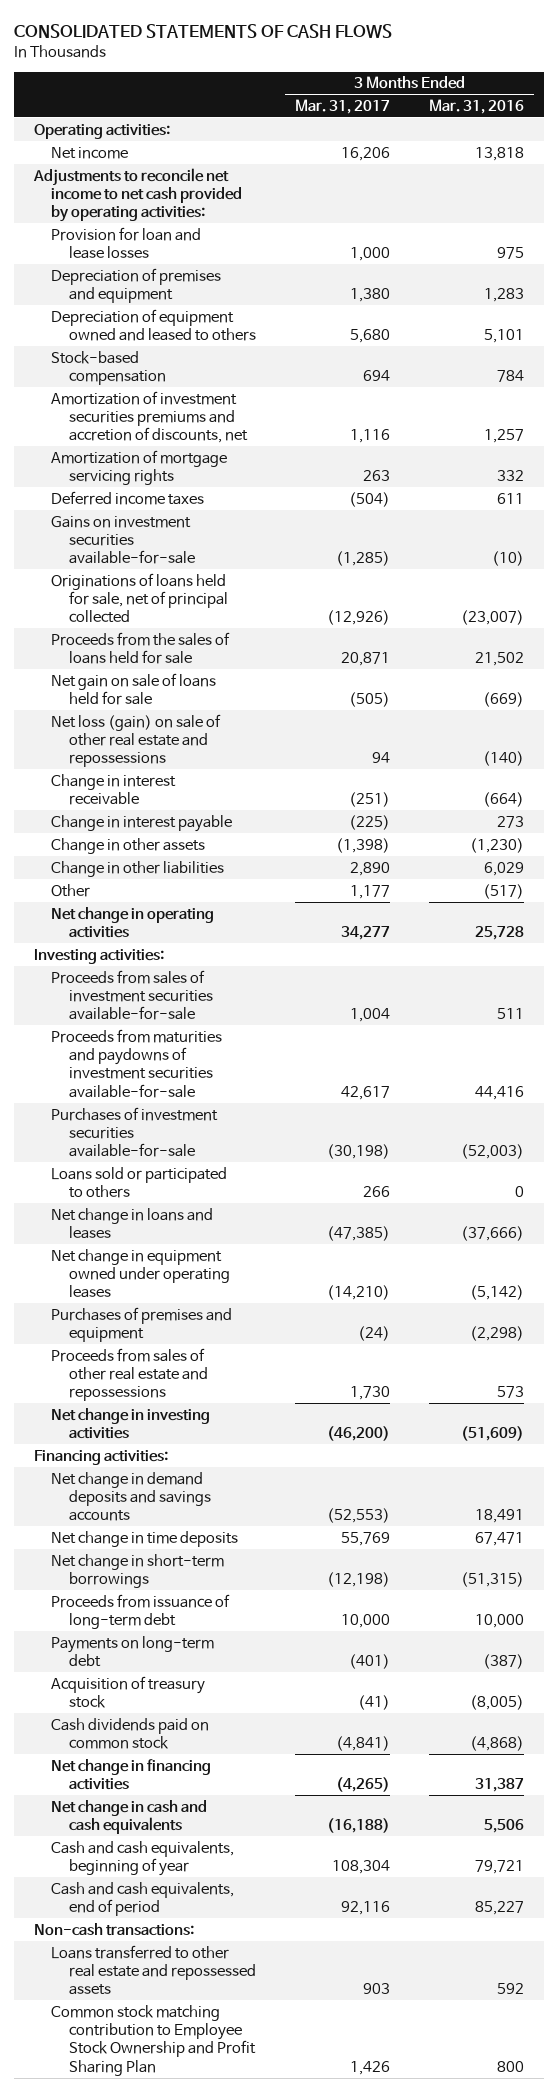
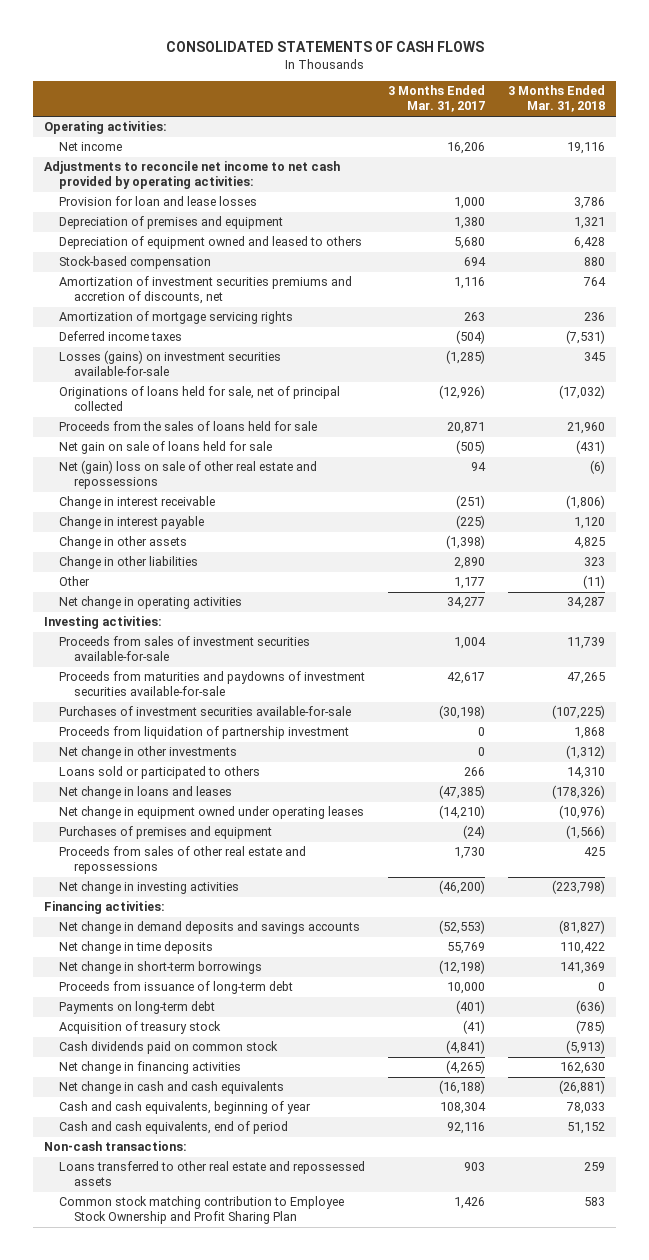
- | 3 Months Ended Mar. 31, 2017 | 3 Months Ended Mar. 31, 2016
+ | 3 Months Ended Mar. 31, 2017 | 3 Months Ended Mar. 31, 2018
- Gains on investment securities available-for-sale | (1,285) | (10)
+ Losses (gains) on investment securities available-for-sale | (1,285) | 345
- Net loss (gain) on sale of other real estate and repossessions | 94 | (140)
+ Net (gain) loss on sale of other real estate and repossessions | 94 | (6)
+ Proceeds from liquidation of partnership investment | 0 | 1,868
+ Net change in other investments | 0 | (1,312)

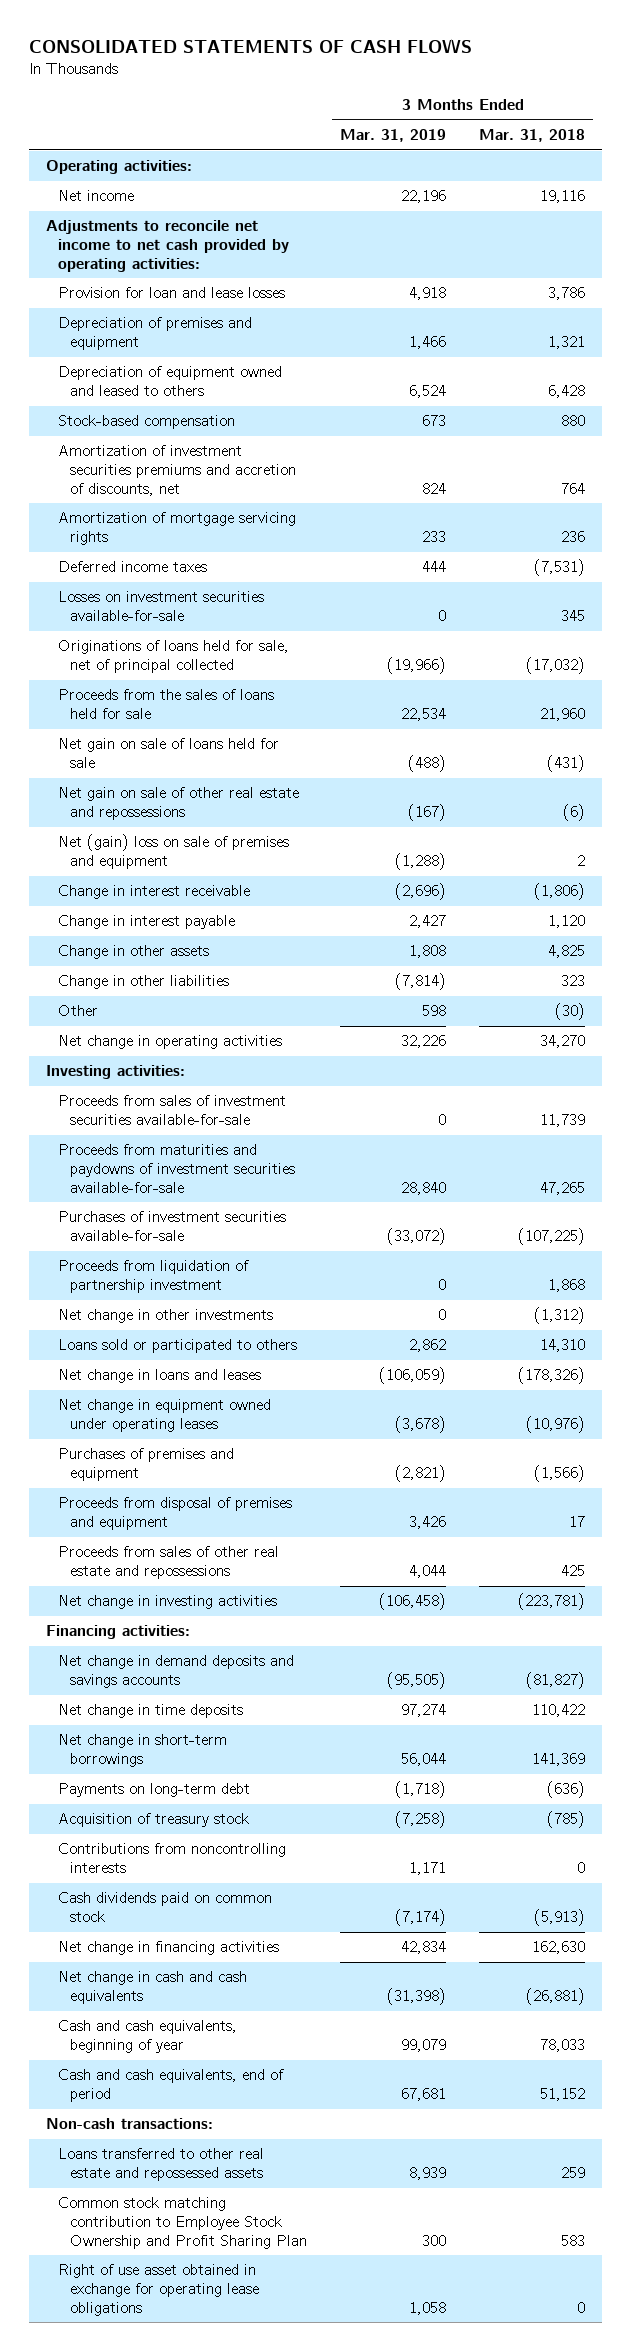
- | 3 Months Ended Mar. 31, 2017 | 3 Months Ended Mar. 31, 2018
+ | 3 Months Ended Mar. 31, 2019 | 3 Months Ended Mar. 31, 2018
- Losses (gains) on investment securities available-for-sale | (1,285) | 345
+ Losses on investment securities available-for-sale | 0 | 345
- Net (gain) loss on sale of other real estate and repossessions | 94 | (6)
+ Net gain on sale of other real estate and repossessions | (167) | (6)
+ Net (gain) loss on sale of premises and equipment | (1,288) | 2
- Other | 1,177 | (11)
- Net change in operating activities | 34,277 | 34,287
+ Other | 598 | (30)
+ Net change in operating activities | 32,226 | 34,270
+ Proceeds from disposal of premises and equipment | 3,426 | 17
- Net change in investing activities | (46,200) | (223,798)
+ Net change in investing activities | (106,458) | (223,781)
- Proceeds from issuance of long-term debt | 10,000 | 0
+ Contributions from noncontrolling interests | 1,171 | 0
+ Right of use asset obtained in exchange for operating lease obligations | 1,058 | 0

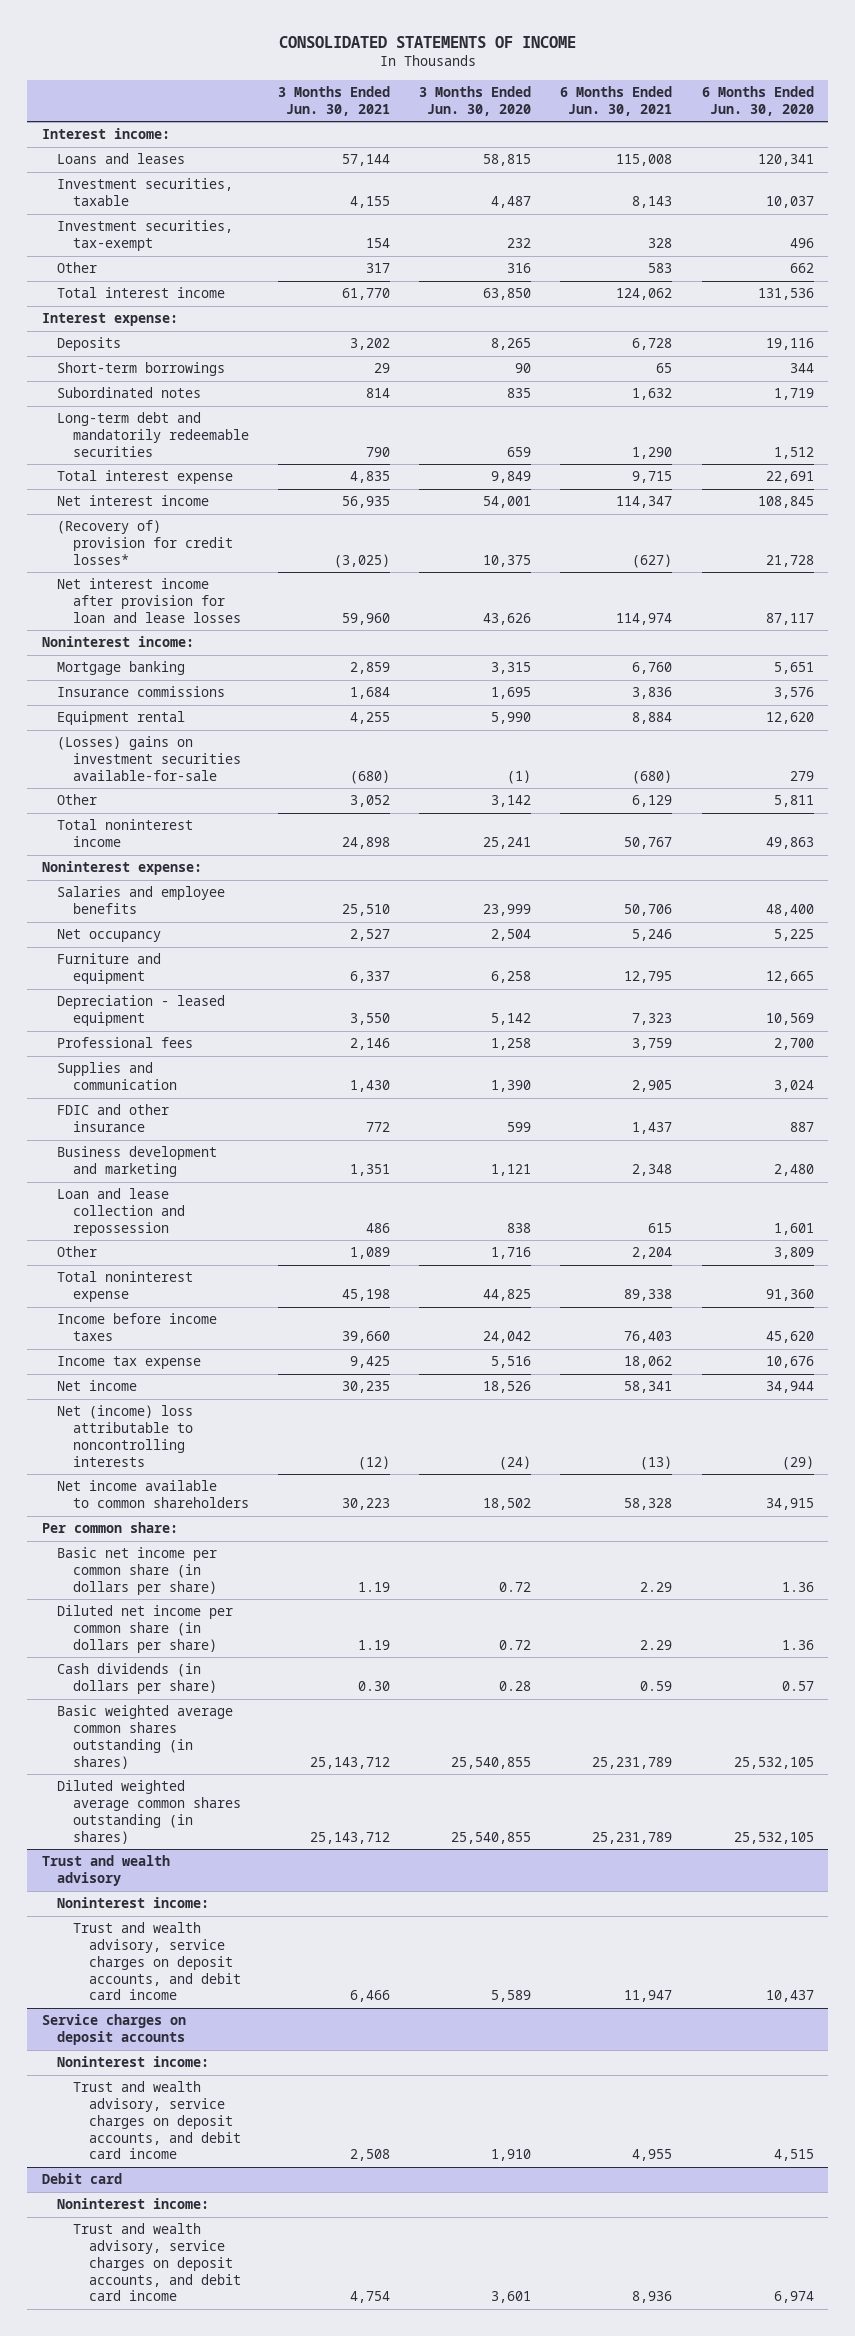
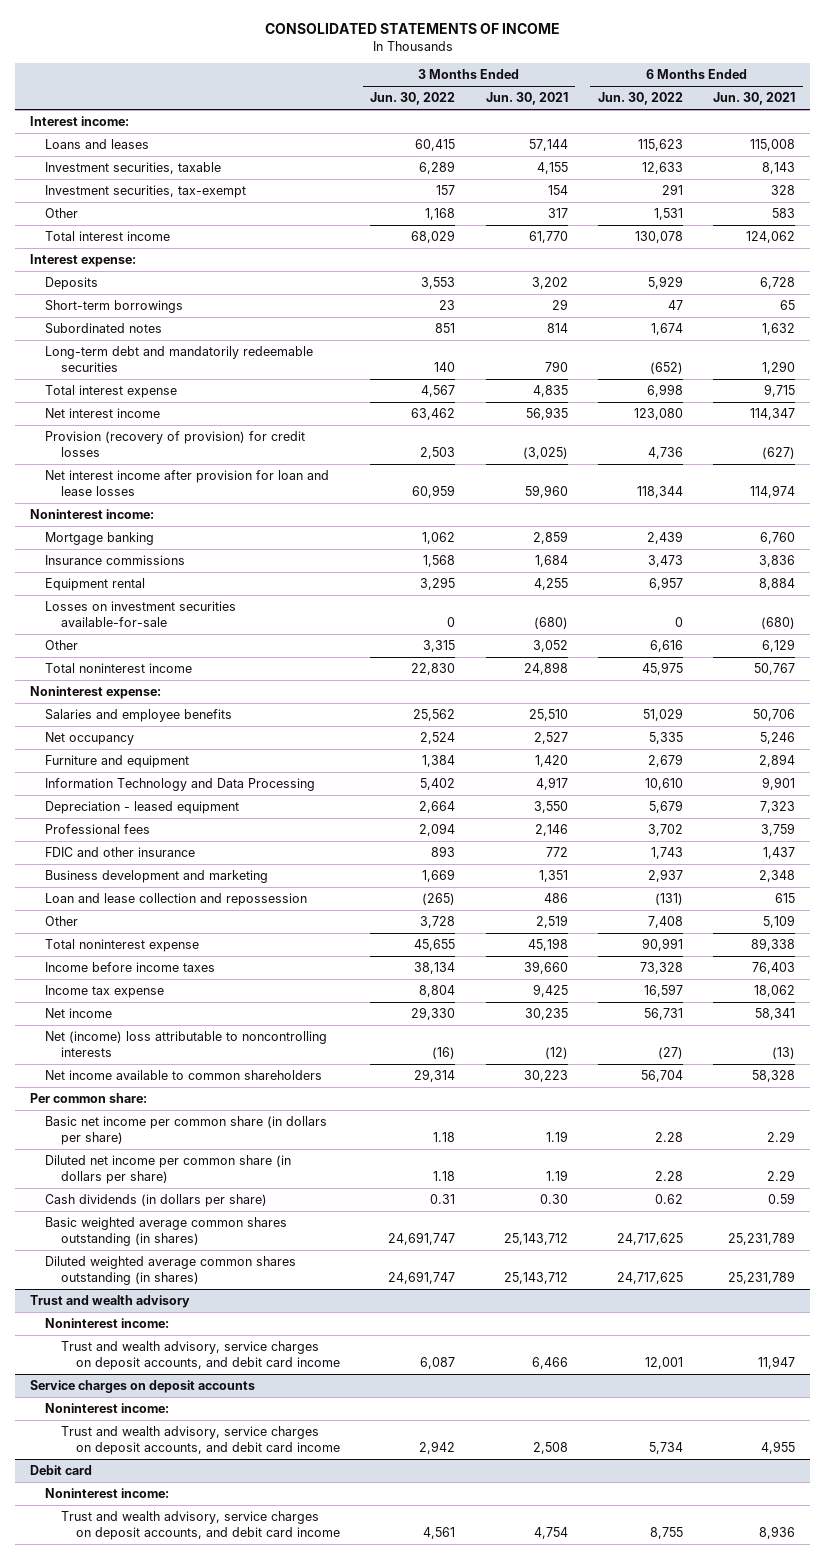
- | 3 Months Ended Jun. 30, 2021 | 3 Months Ended Jun. 30, 2020 | 6 Months Ended Jun. 30, 2021 | 6 Months Ended Jun. 30, 2020
+ | 3 Months Ended Jun. 30, 2022 | 3 Months Ended Jun. 30, 2021 | 6 Months Ended Jun. 30, 2022 | 6 Months Ended Jun. 30, 2021
- (Recovery of) provision for credit losses* | (3,025) | 10,375 | (627) | 21,728
+ Provision (recovery of provision) for credit losses | 2,503 | (3,025) | 4,736 | (627)
- (Losses) gains on investment securities available-for-sale | (680) | (1) | (680) | 279
+ Losses on investment securities available-for-sale | 0 | (680) | 0 | (680)
- Furniture and equipment | 6,337 | 6,258 | 12,795 | 12,665
+ Furniture and equipment | 1,384 | 1,420 | 2,679 | 2,894
+ Information Technology and Data Processing | 5,402 | 4,917 | 10,610 | 9,901
- Supplies and communication | 1,430 | 1,390 | 2,905 | 3,024
- Other | 1,089 | 1,716 | 2,204 | 3,809
+ Other | 3,728 | 2,519 | 7,408 | 5,109

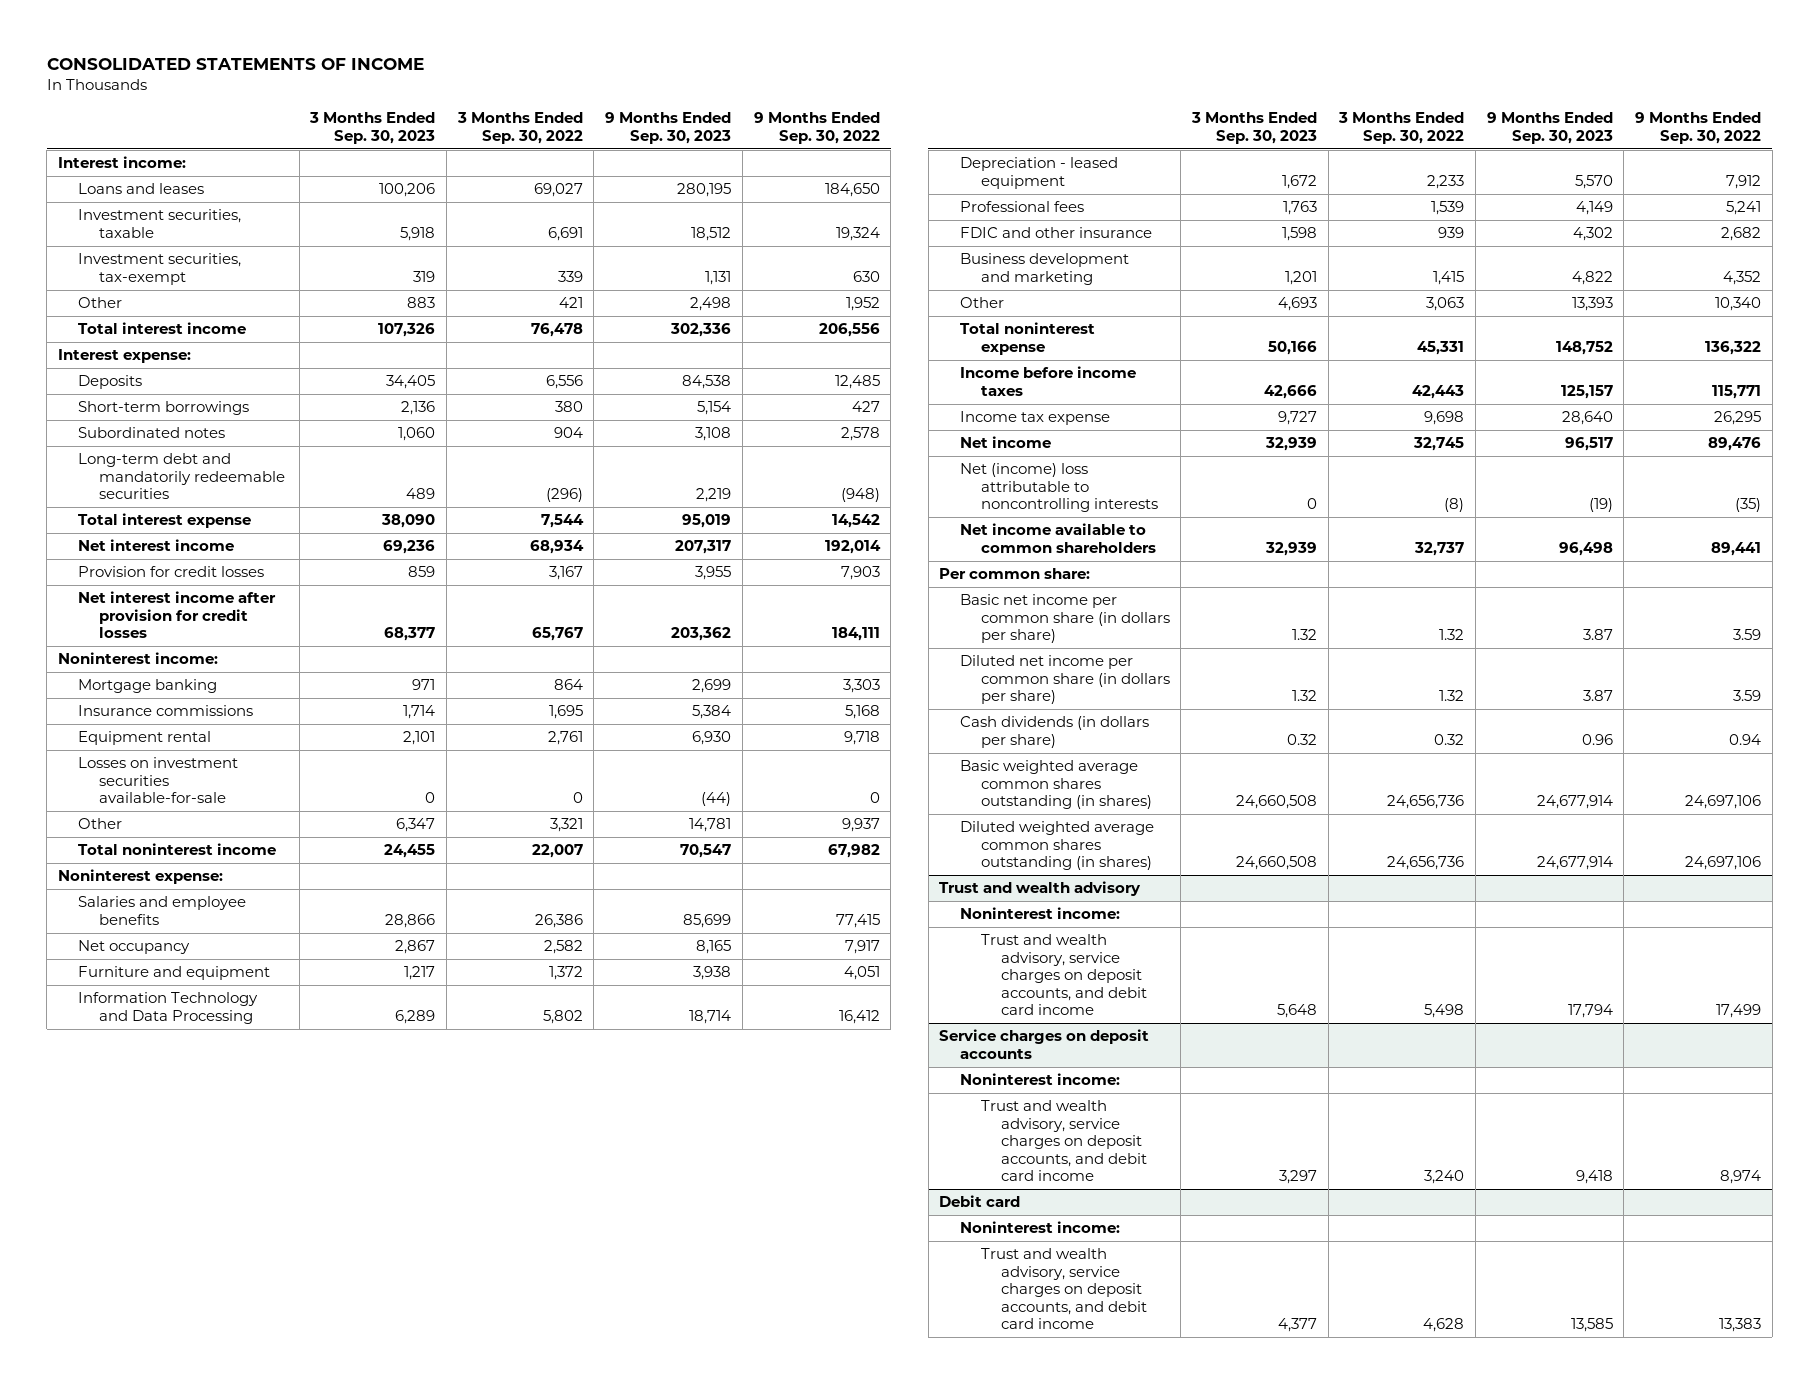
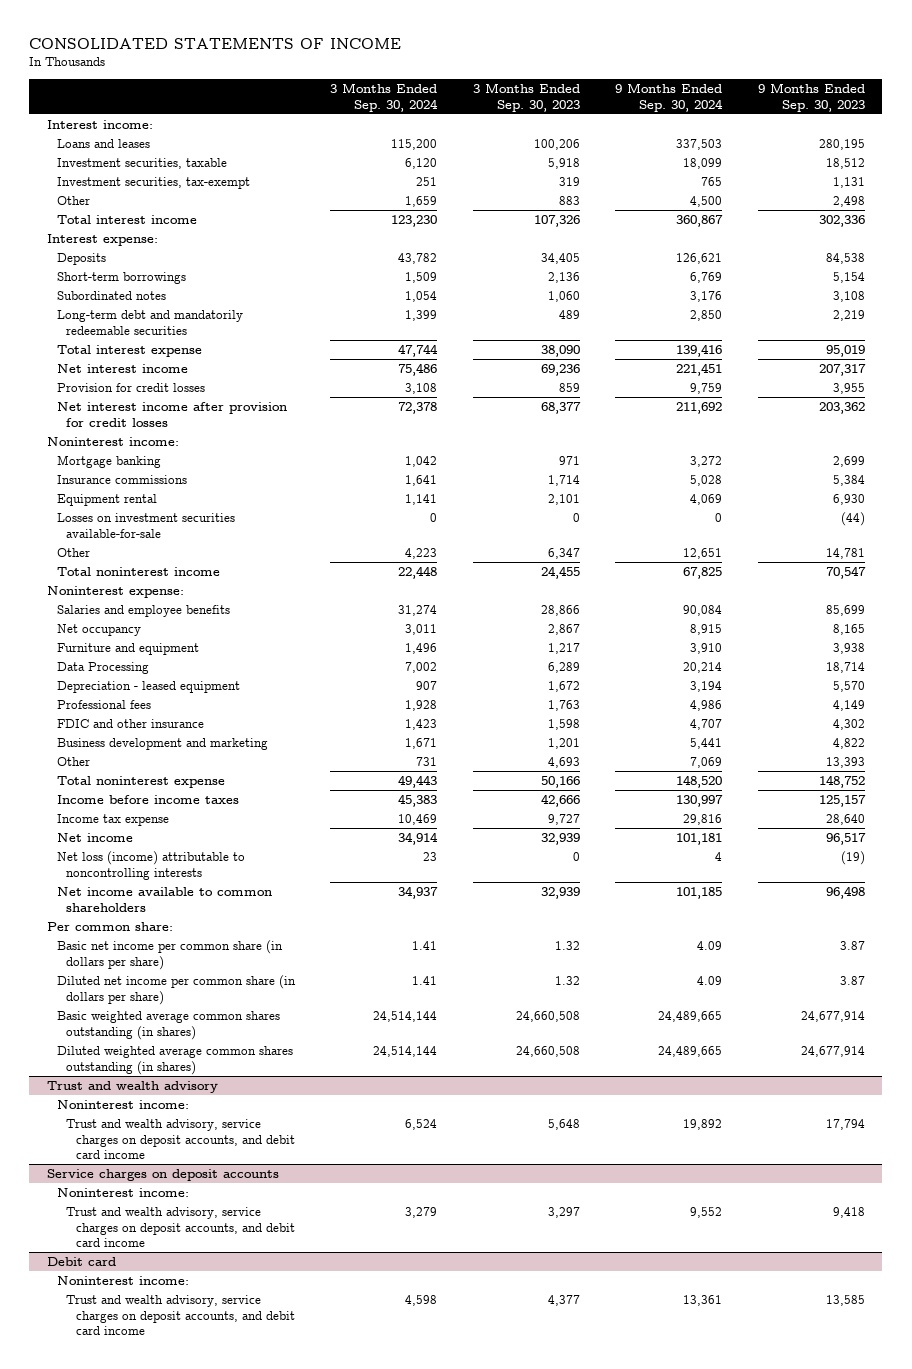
- | 3 Months Ended Sep. 30, 2023 | 3 Months Ended Sep. 30, 2022 | 9 Months Ended Sep. 30, 2023 | 9 Months Ended Sep. 30, 2022
+ | 3 Months Ended Sep. 30, 2024 | 3 Months Ended Sep. 30, 2023 | 9 Months Ended Sep. 30, 2024 | 9 Months Ended Sep. 30, 2023
- Information Technology and Data Processing | 6,289 | 5,802 | 18,714 | 16,412
+ Data Processing | 7,002 | 6,289 | 20,214 | 18,714
- Net (income) loss attributable to noncontrolling interests | 0 | (8) | (19) | (35)
+ Net loss (income) attributable to noncontrolling interests | 23 | 0 | 4 | (19)
- Cash dividends (in dollars per share) | 0.32 | 0.32 | 0.96 | 0.94

